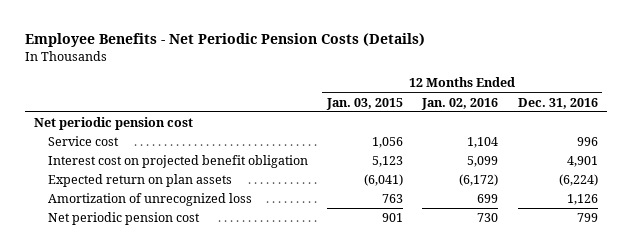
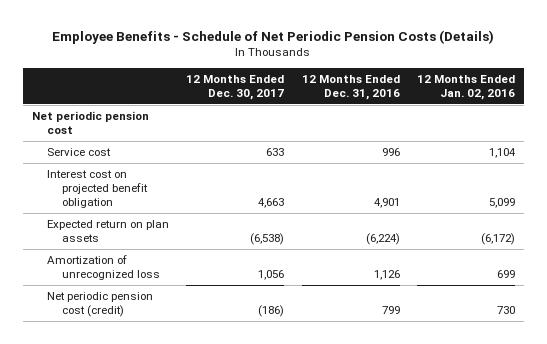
- Employee Benefits - Net Periodic Pension Costs (Details)
+ Employee Benefits - Schedule of Net Periodic Pension Costs (Details)
- | 12 Months Ended Jan. 03, 2015 | 12 Months Ended Jan. 02, 2016 | 12 Months Ended Dec. 31, 2016
+ | 12 Months Ended Dec. 30, 2017 | 12 Months Ended Dec. 31, 2016 | 12 Months Ended Jan. 02, 2016
- Net periodic pension cost | 901 | 730 | 799
+ Net periodic pension cost (credit) | (186) | 799 | 730

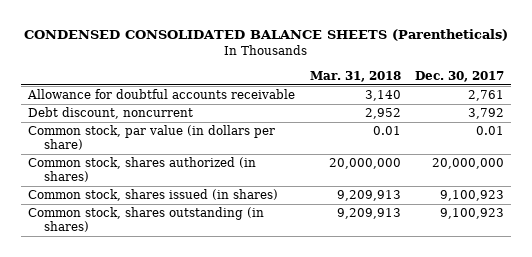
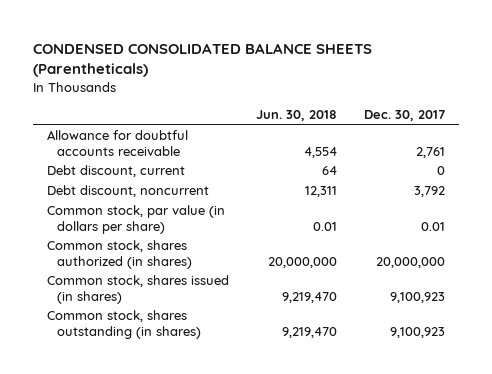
- | Mar. 31, 2018 | Dec. 30, 2017
+ | Jun. 30, 2018 | Dec. 30, 2017
+ Debt discount, current | 64 | 0

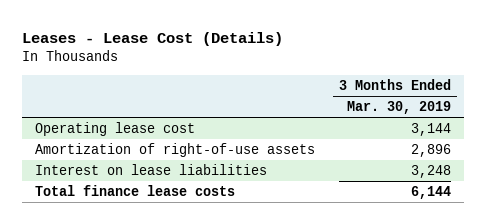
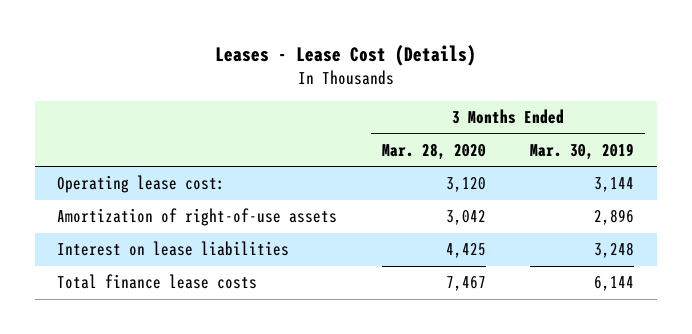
- | 3 Months Ended Mar. 30, 2019
+ | 3 Months Ended Mar. 28, 2020 | 3 Months Ended Mar. 30, 2019
- Operating lease cost | 3,144
+ Operating lease cost: | 3,120 | 3,144

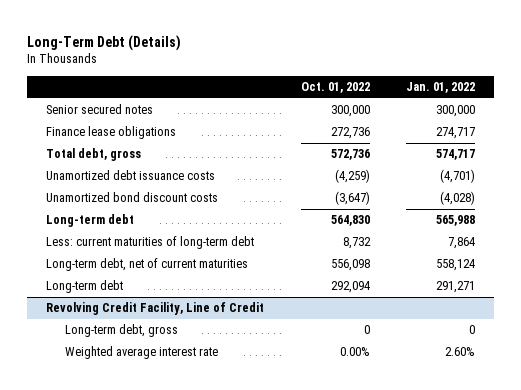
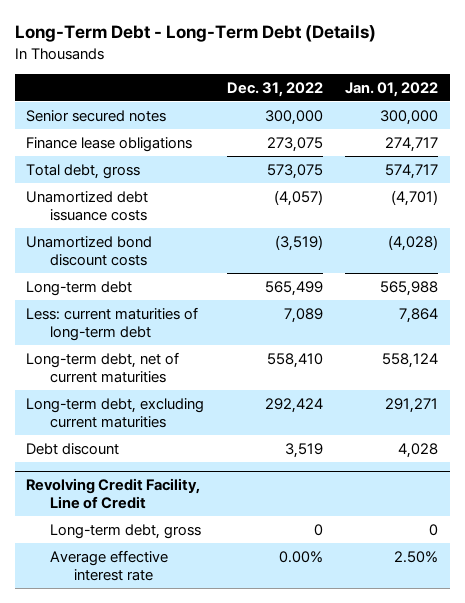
- Long-Term Debt (Details)
+ Long-Term Debt - Long-Term Debt (Details)
- | Oct. 01, 2022 | Jan. 01, 2022
+ | Dec. 31, 2022 | Jan. 01, 2022
- Long-term debt | 292,094 | 291,271
+ Long-term debt, excluding current maturities | 292,424 | 291,271
+ Debt discount | 3,519 | 4,028
@ Revolving Credit Facility, Line of Credit
- Weighted average interest rate | 0.00% | 2.60%
+ Average effective interest rate | 0.00% | 2.50%

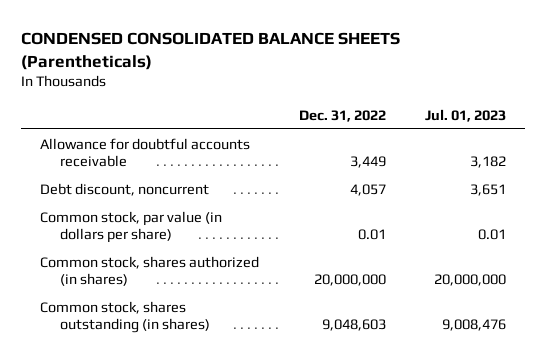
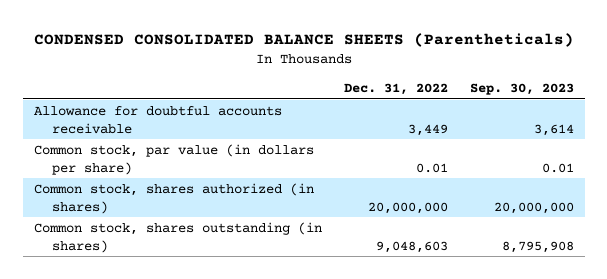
- | Dec. 31, 2022 | Jul. 01, 2023
+ | Dec. 31, 2022 | Sep. 30, 2023
- Debt discount, noncurrent | 4,057 | 3,651

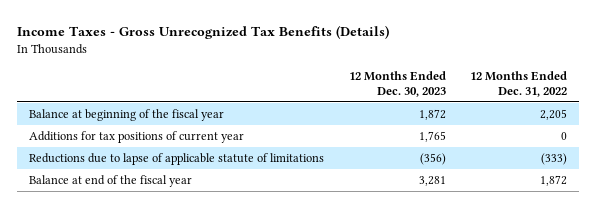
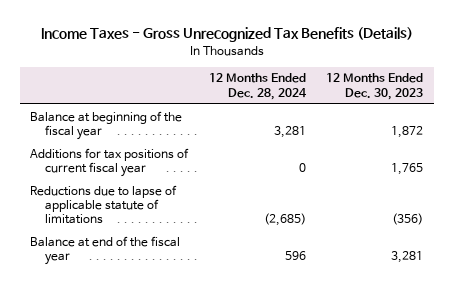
- | 12 Months Ended Dec. 30, 2023 | 12 Months Ended Dec. 31, 2022
+ | 12 Months Ended Dec. 28, 2024 | 12 Months Ended Dec. 30, 2023
- Additions for tax positions of current year | 1,765 | 0
+ Additions for tax positions of current fiscal year | 0 | 1,765

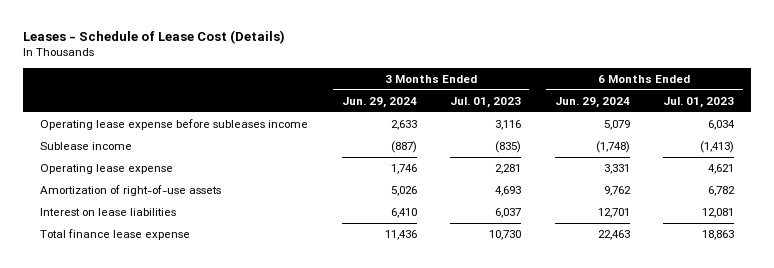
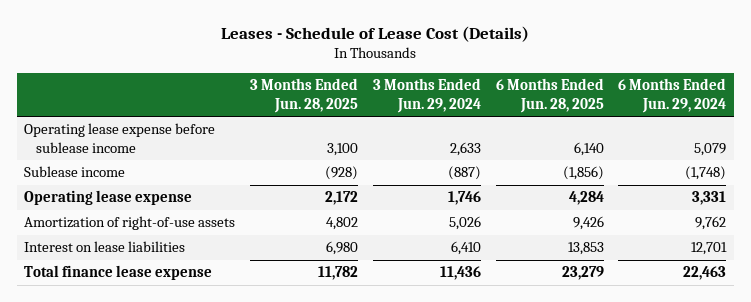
- | 3 Months Ended Jun. 29, 2024 | 3 Months Ended Jul. 01, 2023 | 6 Months Ended Jun. 29, 2024 | 6 Months Ended Jul. 01, 2023
+ | 3 Months Ended Jun. 28, 2025 | 3 Months Ended Jun. 29, 2024 | 6 Months Ended Jun. 28, 2025 | 6 Months Ended Jun. 29, 2024
- Operating lease expense before subleases income | 2,633 | 3,116 | 5,079 | 6,034
+ Operating lease expense before sublease income | 3,100 | 2,633 | 6,140 | 5,079

